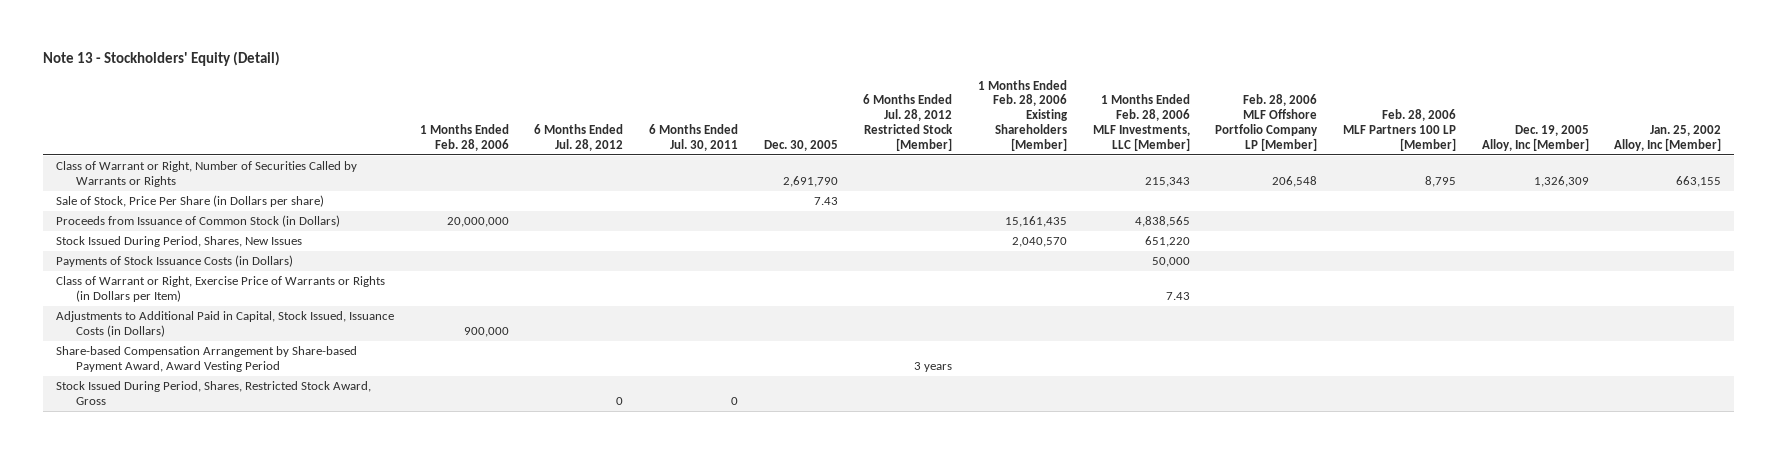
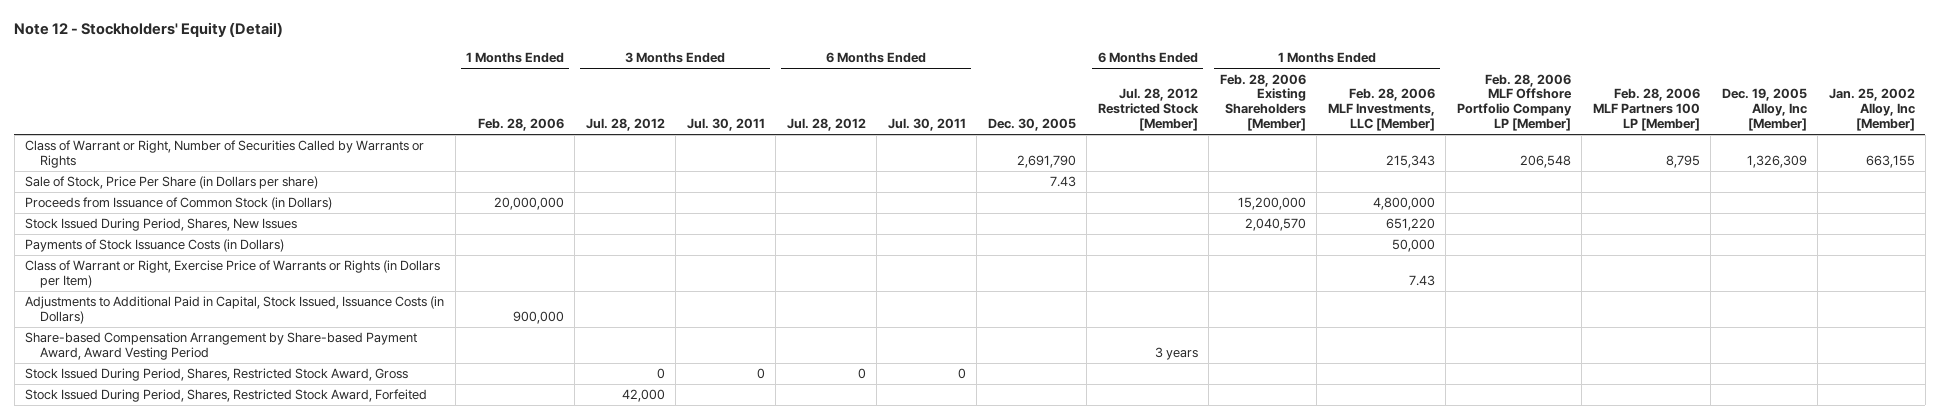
- Note 13 - Stockholders' Equity (Detail)
+ Note 12 - Stockholders' Equity (Detail)
- | 1 Months Ended Feb. 28, 2006 | 6 Months Ended Jul. 28, 2012 | 6 Months Ended Jul. 30, 2011 | Dec. 30, 2005 | 6 Months Ended Jul. 28, 2012 Restricted Stock [Member] | 1 Months Ended Feb. 28, 2006 Existing Shareholders [Member] | 1 Months Ended Feb. 28, 2006 MLF Investments, LLC [Member] | Feb. 28, 2006 MLF Offshore Portfolio Company LP [Member] | Feb. 28, 2006 MLF Partners 100 LP [Member] | Dec. 19, 2005 Alloy, Inc [Member] | Jan. 25, 2002 Alloy, Inc [Member]
+ | 1 Months Ended Feb. 28, 2006 | 3 Months Ended Jul. 28, 2012 | 3 Months Ended Jul. 30, 2011 | 6 Months Ended Jul. 28, 2012 | 6 Months Ended Jul. 30, 2011 | Dec. 30, 2005 | 6 Months Ended Jul. 28, 2012 Restricted Stock [Member] | 1 Months Ended Feb. 28, 2006 Existing Shareholders [Member] | 1 Months Ended Feb. 28, 2006 MLF Investments, LLC [Member] | Feb. 28, 2006 MLF Offshore Portfolio Company LP [Member] | Feb. 28, 2006 MLF Partners 100 LP [Member] | Dec. 19, 2005 Alloy, Inc [Member] | Jan. 25, 2002 Alloy, Inc [Member]
- Proceeds from Issuance of Common Stock (in Dollars) | 20,000,000 | | | | | 15,161,435 | 4,838,565 | | | |
+ Proceeds from Issuance of Common Stock (in Dollars) | 20,000,000 | | | | | | | 15,200,000 | 4,800,000 | | | |
+ Stock Issued During Period, Shares, Restricted Stock Award, Forfeited | | 42,000 | | | | | | | | | | |

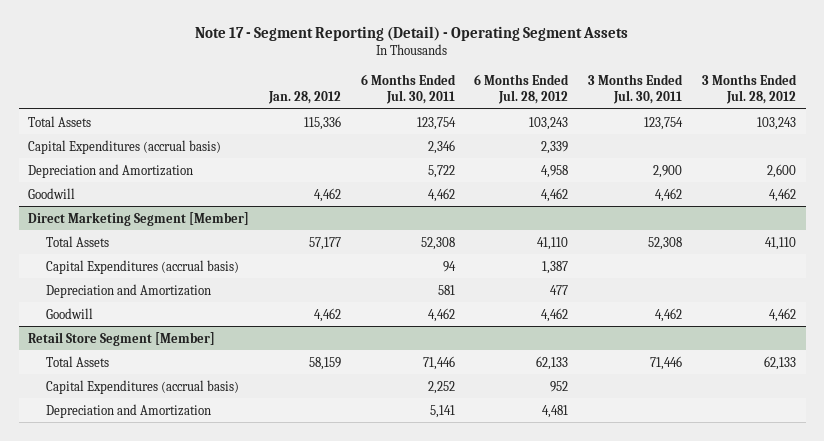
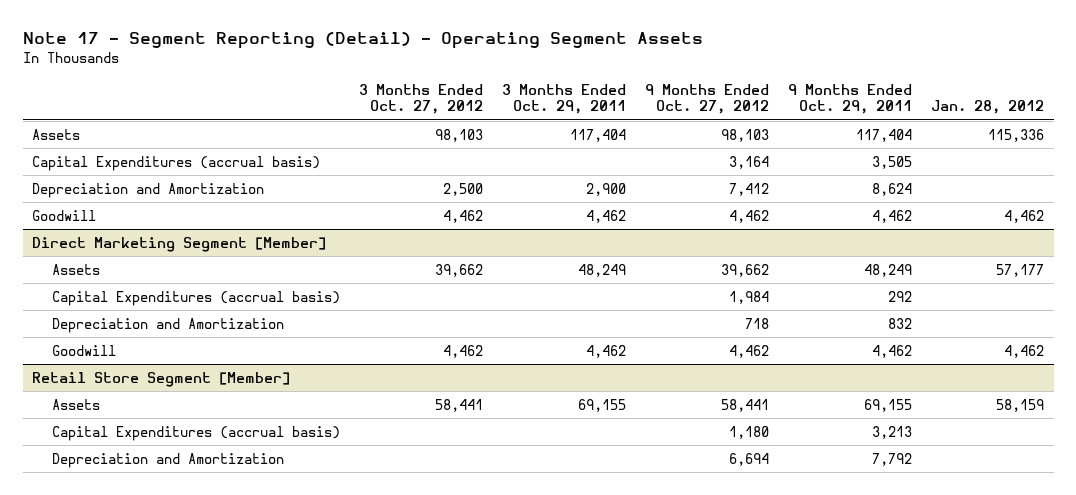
- | Jan. 28, 2012 | 6 Months Ended Jul. 30, 2011 | 6 Months Ended Jul. 28, 2012 | 3 Months Ended Jul. 30, 2011 | 3 Months Ended Jul. 28, 2012
+ | 3 Months Ended Oct. 27, 2012 | 3 Months Ended Oct. 29, 2011 | 9 Months Ended Oct. 27, 2012 | 9 Months Ended Oct. 29, 2011 | Jan. 28, 2012
- Total Assets | 115,336 | 123,754 | 103,243 | 123,754 | 103,243
+ Assets | 98,103 | 117,404 | 98,103 | 117,404 | 115,336
@ Direct Marketing Segment [Member]
- Total Assets | 57,177 | 52,308 | 41,110 | 52,308 | 41,110
+ Assets | 39,662 | 48,249 | 39,662 | 48,249 | 57,177
@ Retail Store Segment [Member]
- Total Assets | 58,159 | 71,446 | 62,133 | 71,446 | 62,133
+ Assets | 58,441 | 69,155 | 58,441 | 69,155 | 58,159

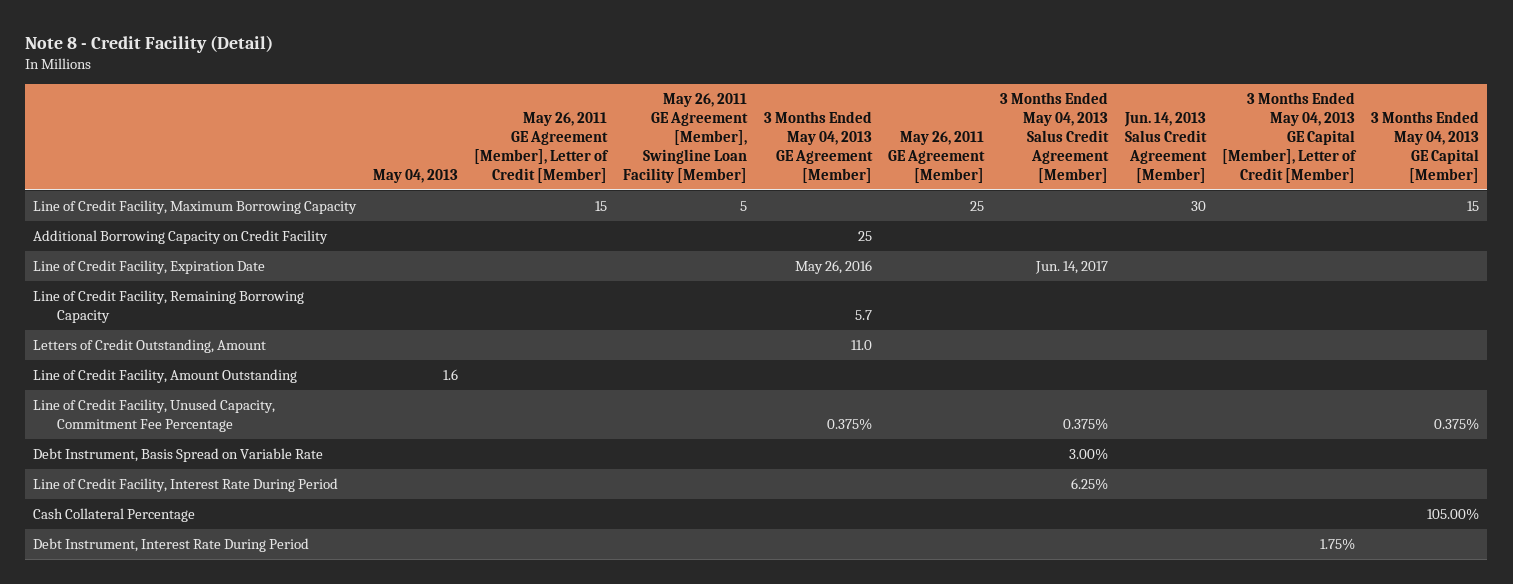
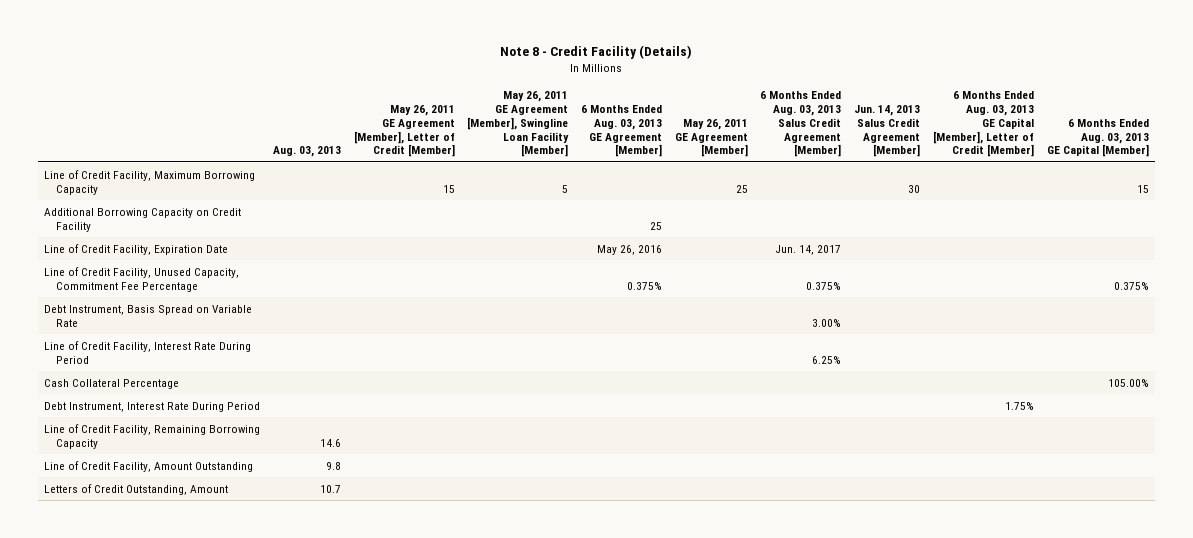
- Note 8 - Credit Facility (Detail)
+ Note 8 - Credit Facility (Details)
- | May 04, 2013 | May 26, 2011 GE Agreement [Member], Letter of Credit [Member] | May 26, 2011 GE Agreement [Member], Swingline Loan Facility [Member] | 3 Months Ended May 04, 2013 GE Agreement [Member] | May 26, 2011 GE Agreement [Member] | 3 Months Ended May 04, 2013 Salus Credit Agreement [Member] | Jun. 14, 2013 Salus Credit Agreement [Member] | 3 Months Ended May 04, 2013 GE Capital [Member], Letter of Credit [Member] | 3 Months Ended May 04, 2013 GE Capital [Member]
+ | Aug. 03, 2013 | May 26, 2011 GE Agreement [Member], Letter of Credit [Member] | May 26, 2011 GE Agreement [Member], Swingline Loan Facility [Member] | 6 Months Ended Aug. 03, 2013 GE Agreement [Member] | May 26, 2011 GE Agreement [Member] | 6 Months Ended Aug. 03, 2013 Salus Credit Agreement [Member] | Jun. 14, 2013 Salus Credit Agreement [Member] | 6 Months Ended Aug. 03, 2013 GE Capital [Member], Letter of Credit [Member] | 6 Months Ended Aug. 03, 2013 GE Capital [Member]
moved down: Line of Credit Facility, Remaining Borrowing Capacity | 14.6 | | | | | | | |
moved down: Line of Credit Facility, Amount Outstanding | 9.8 | | | | | | | |
moved down: Letters of Credit Outstanding, Amount | 10.7 | | | | | | | |

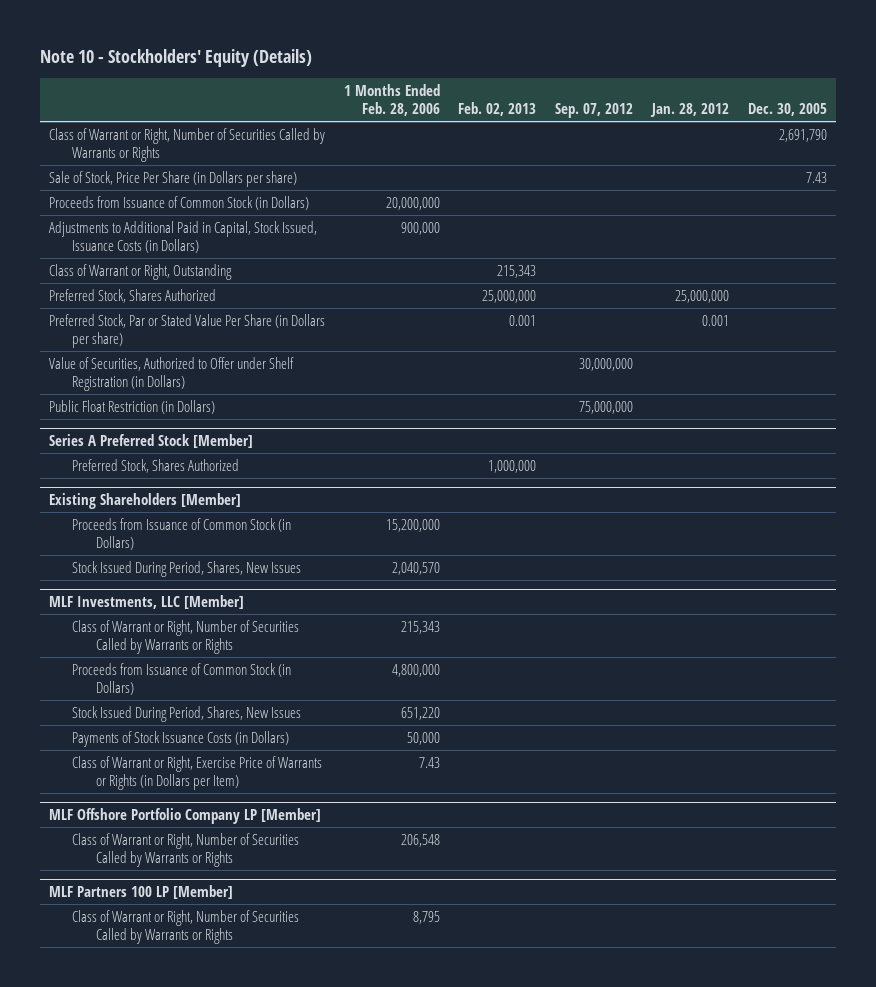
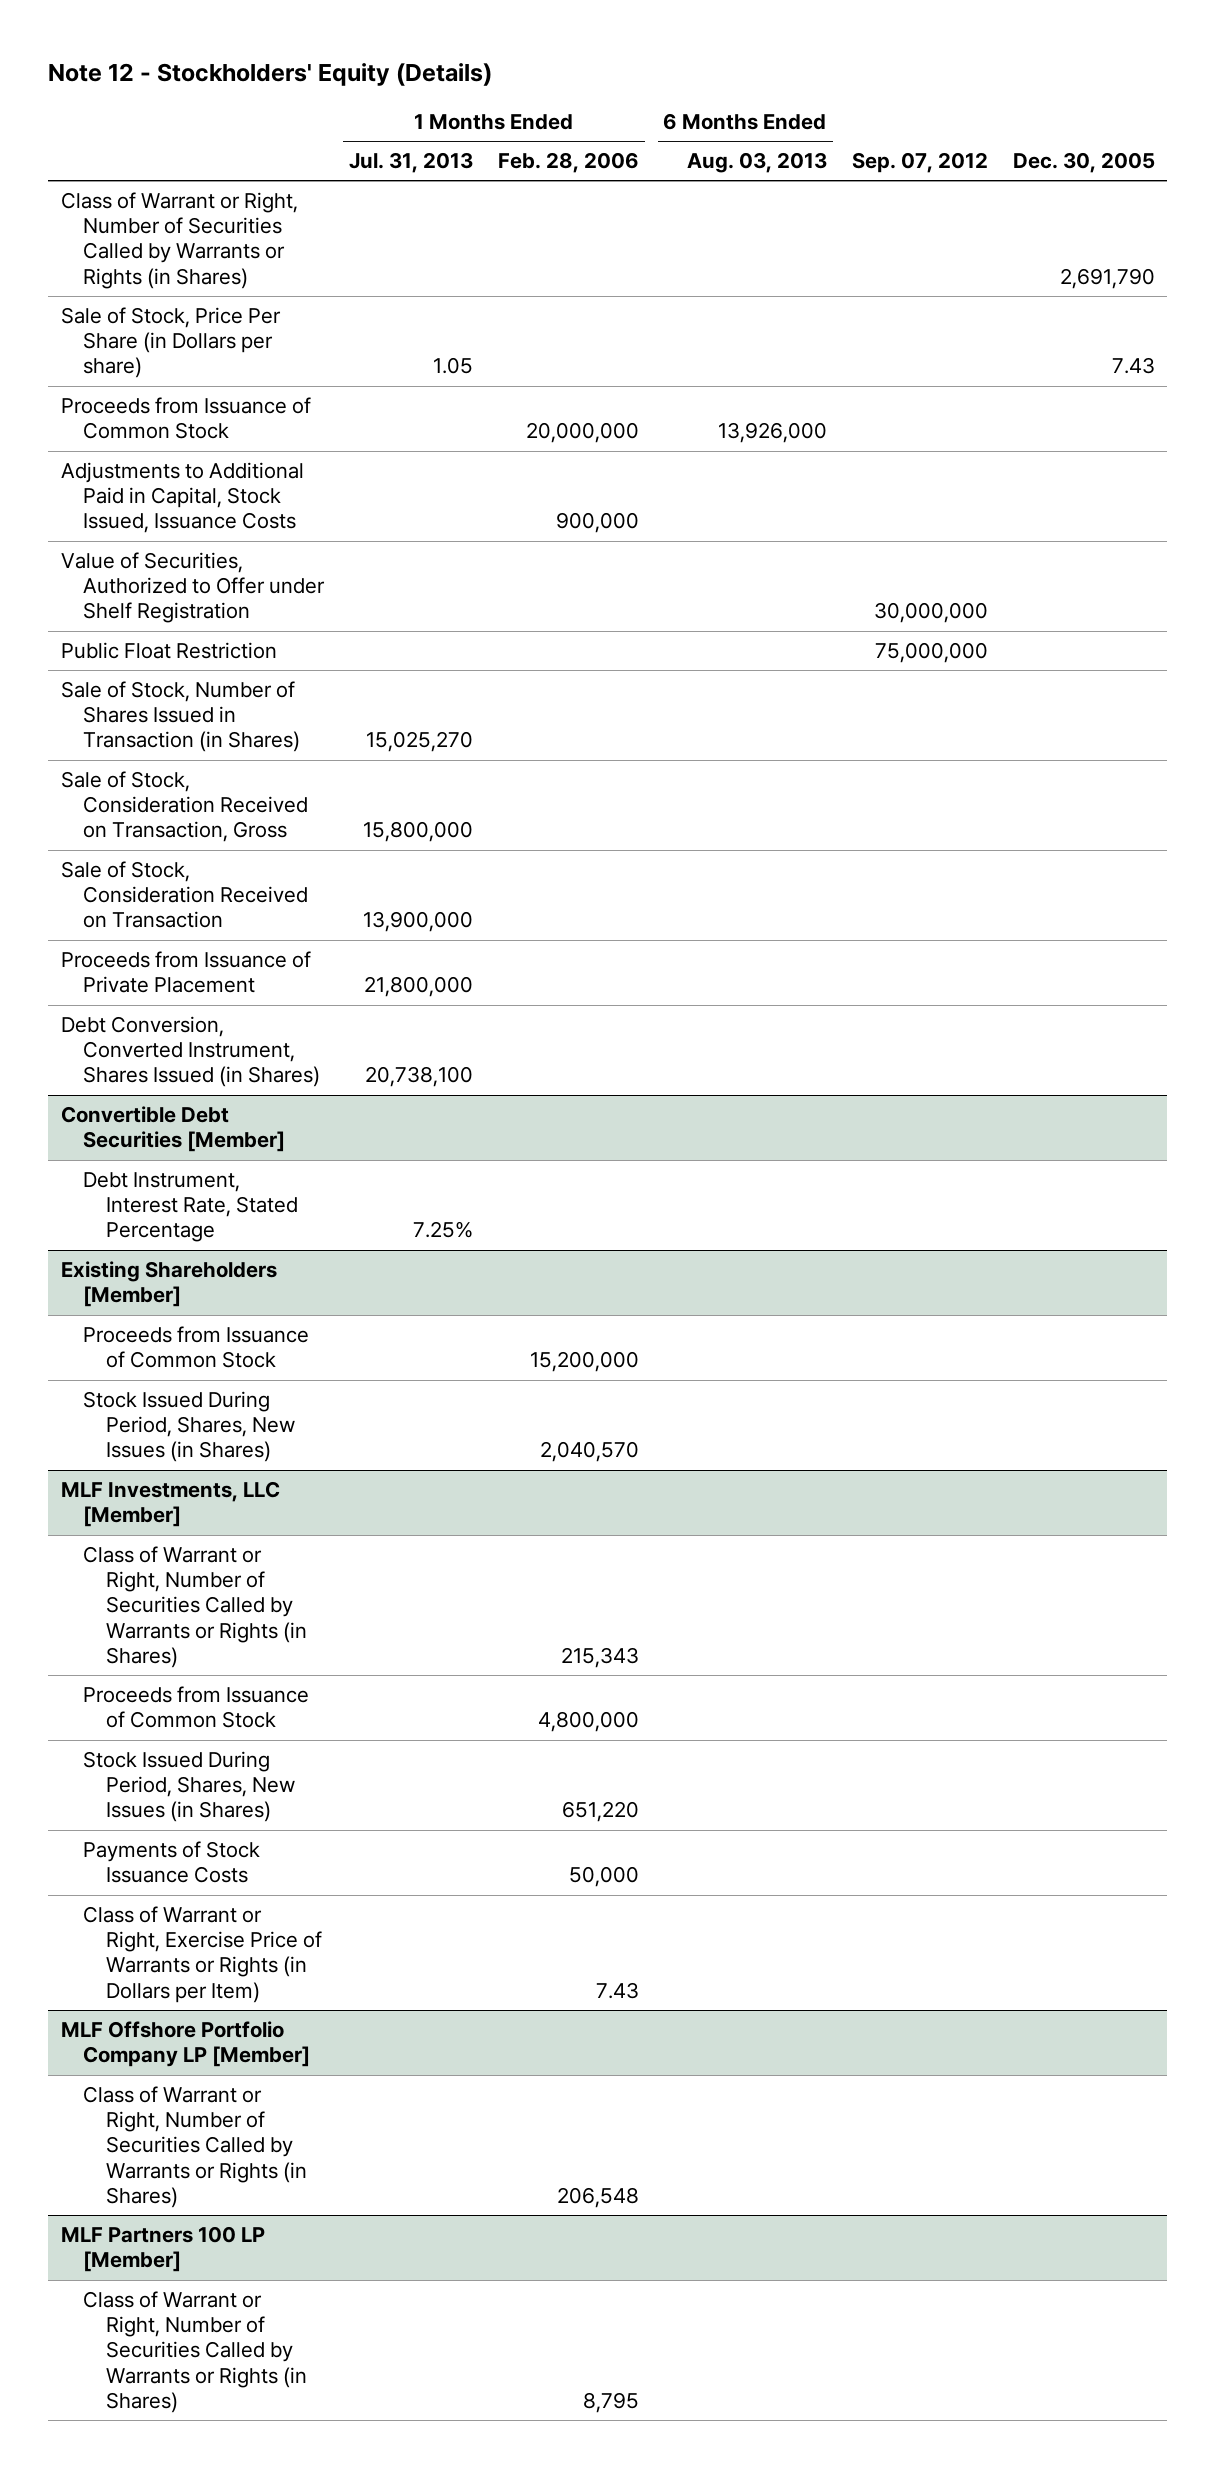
- Note 10 - Stockholders' Equity (Details)
+ Note 12 - Stockholders' Equity (Details)
- | 1 Months Ended Feb. 28, 2006 | Feb. 02, 2013 | Sep. 07, 2012 | Jan. 28, 2012 | Dec. 30, 2005
+ | 1 Months Ended Jul. 31, 2013 | 1 Months Ended Feb. 28, 2006 | 6 Months Ended Aug. 03, 2013 | Sep. 07, 2012 | Dec. 30, 2005
- Class of Warrant or Right, Number of Securities Called by Warrants or Rights | | | | | 2,691,790
+ Class of Warrant or Right, Number of Securities Called by Warrants or Rights (in Shares) | | | | | 2,691,790
- Proceeds from Issuance of Common Stock (in Dollars) | 20,000,000 | | | |
- Adjustments to Additional Paid in Capital, Stock Issued, Issuance Costs (in Dollars) | 900,000 | | | |
- Class of Warrant or Right, Outstanding | | 215,343 | | |
- Preferred Stock, Shares Authorized | | 25,000,000 | | 25,000,000 |
- Preferred Stock, Par or Stated Value Per Share (in Dollars per share) | | 0.001 | | 0.001 |
- Value of Securities, Authorized to Offer under Shelf Registration (in Dollars) | | | 30,000,000 | |
- Public Float Restriction (in Dollars) | | | 75,000,000 | |
- Series A Preferred Stock [Member]
- Preferred Stock, Shares Authorized | | 1,000,000 | | |
+ Proceeds from Issuance of Common Stock | | 20,000,000 | 13,926,000 | |
+ Adjustments to Additional Paid in Capital, Stock Issued, Issuance Costs | | 900,000 | | |
+ Value of Securities, Authorized to Offer under Shelf Registration | | | | 30,000,000 |
+ Public Float Restriction | | | | 75,000,000 |
+ Sale of Stock, Number of Shares Issued in Transaction (in Shares) | 15,025,270 | | | |
+ Sale of Stock, Consideration Received on Transaction, Gross | 15,800,000 | | | |
+ Sale of Stock, Consideration Received on Transaction | 13,900,000 | | | |
+ Proceeds from Issuance of Private Placement | 21,800,000 | | | |
+ Debt Conversion, Converted Instrument, Shares Issued (in Shares) | 20,738,100 | | | |
+ Convertible Debt Securities [Member]
+ Debt Instrument, Interest Rate, Stated Percentage | 7.25% | | | |
@ Existing Shareholders [Member]
- Proceeds from Issuance of Common Stock (in Dollars) | 15,200,000 | | | |
- Stock Issued During Period, Shares, New Issues | 2,040,570 | | | |
+ Proceeds from Issuance of Common Stock | | 15,200,000 | | |
+ Stock Issued During Period, Shares, New Issues (in Shares) | | 2,040,570 | | |
@ MLF Investments, LLC [Member]
- Class of Warrant or Right, Number of Securities Called by Warrants or Rights | 215,343 | | | |
- Proceeds from Issuance of Common Stock (in Dollars) | 4,800,000 | | | |
- Stock Issued During Period, Shares, New Issues | 651,220 | | | |
- Payments of Stock Issuance Costs (in Dollars) | 50,000 | | | |
+ Class of Warrant or Right, Number of Securities Called by Warrants or Rights (in Shares) | | 215,343 | | |
+ Proceeds from Issuance of Common Stock | | 4,800,000 | | |
+ Stock Issued During Period, Shares, New Issues (in Shares) | | 651,220 | | |
+ Payments of Stock Issuance Costs | | 50,000 | | |
@ MLF Offshore Portfolio Company LP [Member]
- Class of Warrant or Right, Number of Securities Called by Warrants or Rights | 206,548 | | | |
+ Class of Warrant or Right, Number of Securities Called by Warrants or Rights (in Shares) | | 206,548 | | |
@ MLF Partners 100 LP [Member]
- Class of Warrant or Right, Number of Securities Called by Warrants or Rights | 8,795 | | | |
+ Class of Warrant or Right, Number of Securities Called by Warrants or Rights (in Shares) | | 8,795 | | |

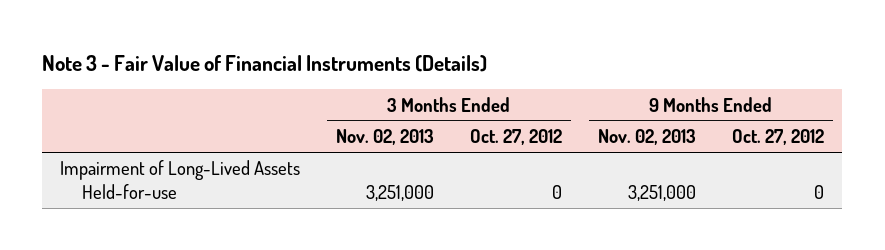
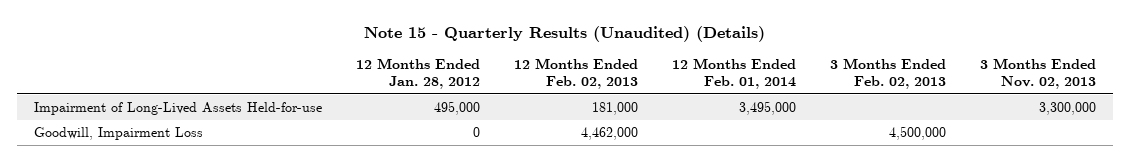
- Note 3 - Fair Value of Financial Instruments (Details)
+ Note 15 - Quarterly Results (Unaudited) (Details)
- | 3 Months Ended Nov. 02, 2013 | 3 Months Ended Oct. 27, 2012 | 9 Months Ended Nov. 02, 2013 | 9 Months Ended Oct. 27, 2012
+ | 12 Months Ended Jan. 28, 2012 | 12 Months Ended Feb. 02, 2013 | 12 Months Ended Feb. 01, 2014 | 3 Months Ended Feb. 02, 2013 | 3 Months Ended Nov. 02, 2013
- Impairment of Long-Lived Assets Held-for-use | 3,251,000 | 0 | 3,251,000 | 0
+ Impairment of Long-Lived Assets Held-for-use | 495,000 | 181,000 | 3,495,000 | | 3,300,000
+ Goodwill, Impairment Loss | 0 | 4,462,000 | | 4,500,000 |

